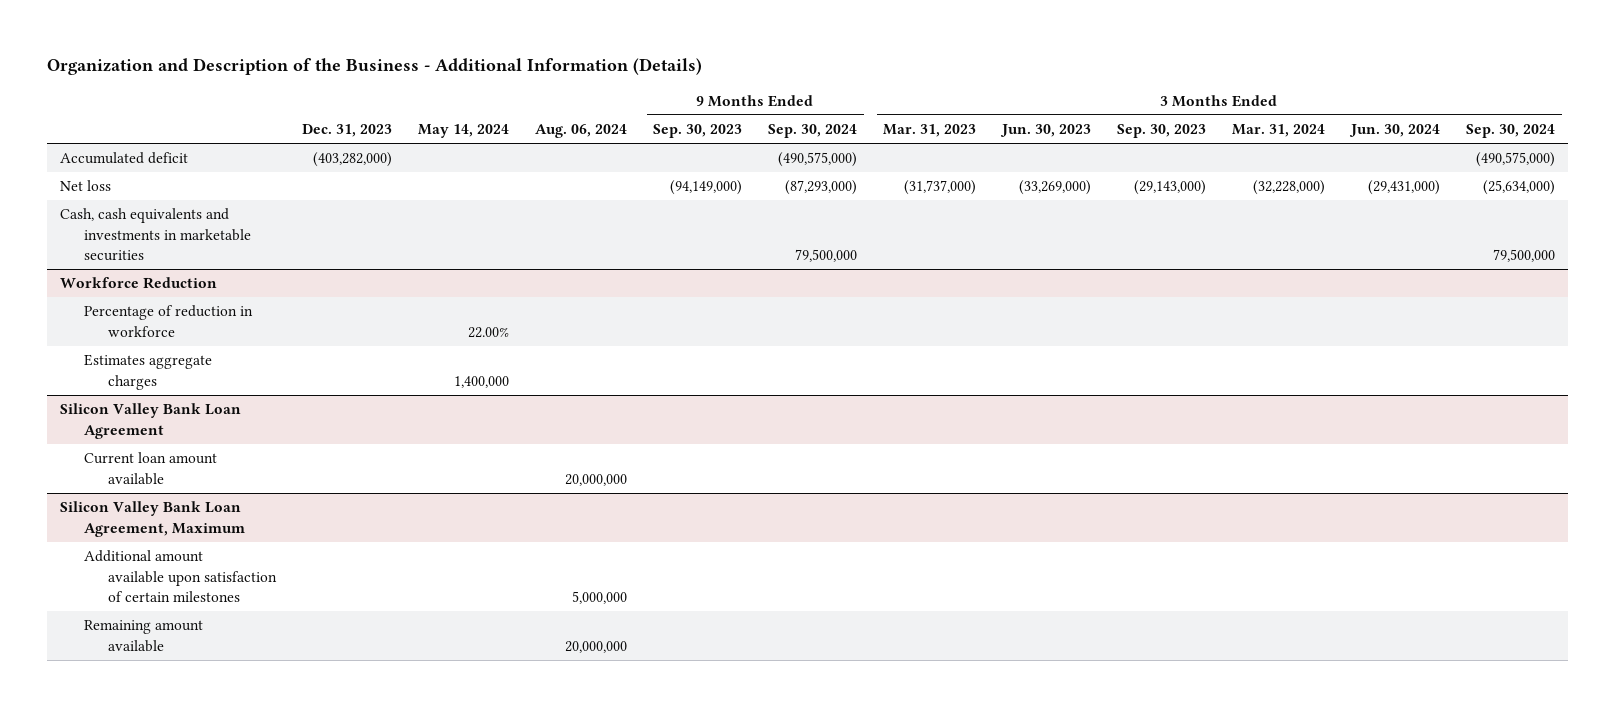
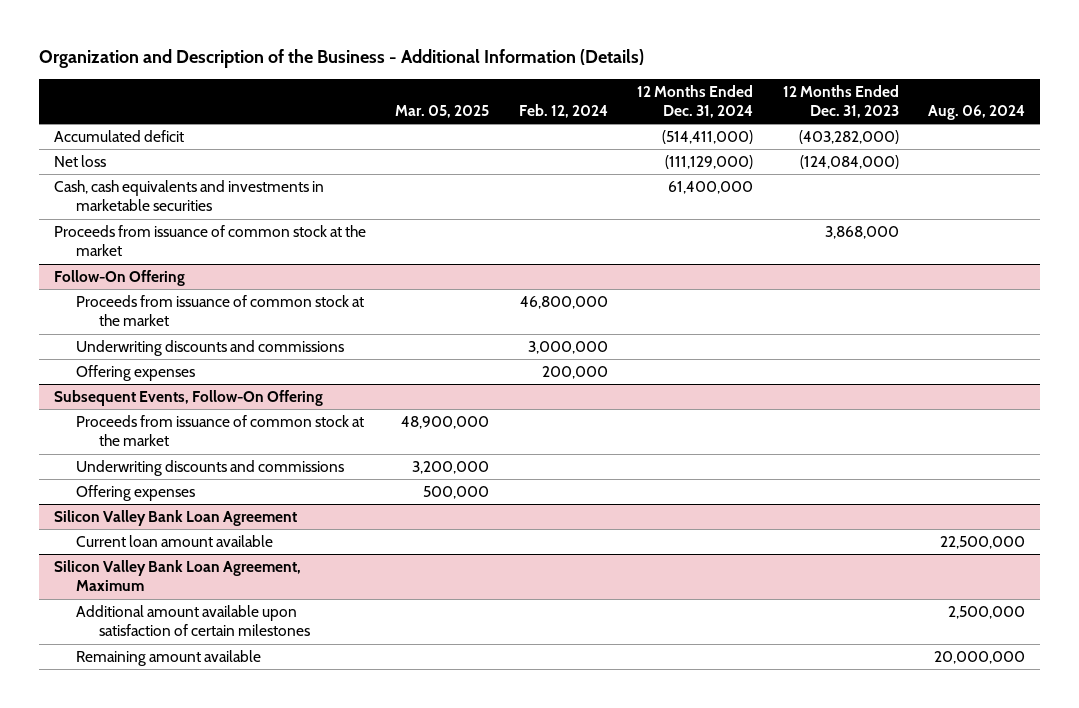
- | Dec. 31, 2023 | May 14, 2024 | Aug. 06, 2024 | 9 Months Ended Sep. 30, 2023 | 9 Months Ended Sep. 30, 2024 | 3 Months Ended Mar. 31, 2023 | 3 Months Ended Jun. 30, 2023 | 3 Months Ended Sep. 30, 2023 | 3 Months Ended Mar. 31, 2024 | 3 Months Ended Jun. 30, 2024 | 3 Months Ended Sep. 30, 2024
+ | Mar. 05, 2025 | Feb. 12, 2024 | 12 Months Ended Dec. 31, 2024 | 12 Months Ended Dec. 31, 2023 | Aug. 06, 2024
- Workforce Reduction
- Percentage of reduction in workforce | | 22.00% | | | | | | | | |
- Estimates aggregate charges | | 1,400,000 | | | | | | | | |
+ Proceeds from issuance of common stock at the market | | | | 3,868,000 |
+ Follow-On Offering
+ Proceeds from issuance of common stock at the market | | 46,800,000 | | |
+ Underwriting discounts and commissions | | 3,000,000 | | |
+ Offering expenses | | 200,000 | | |
+ Subsequent Events, Follow-On Offering
+ Proceeds from issuance of common stock at the market | 48,900,000 | | | |
+ Underwriting discounts and commissions | 3,200,000 | | | |
+ Offering expenses | 500,000 | | | |
@ Silicon Valley Bank Loan Agreement
- Current loan amount available | | | 20,000,000 | | | | | | | |
+ Current loan amount available | | | | | 22,500,000
@ Silicon Valley Bank Loan Agreement, Maximum
- Additional amount available upon satisfaction of certain milestones | | | 5,000,000 | | | | | | | |
+ Additional amount available upon satisfaction of certain milestones | | | | | 2,500,000

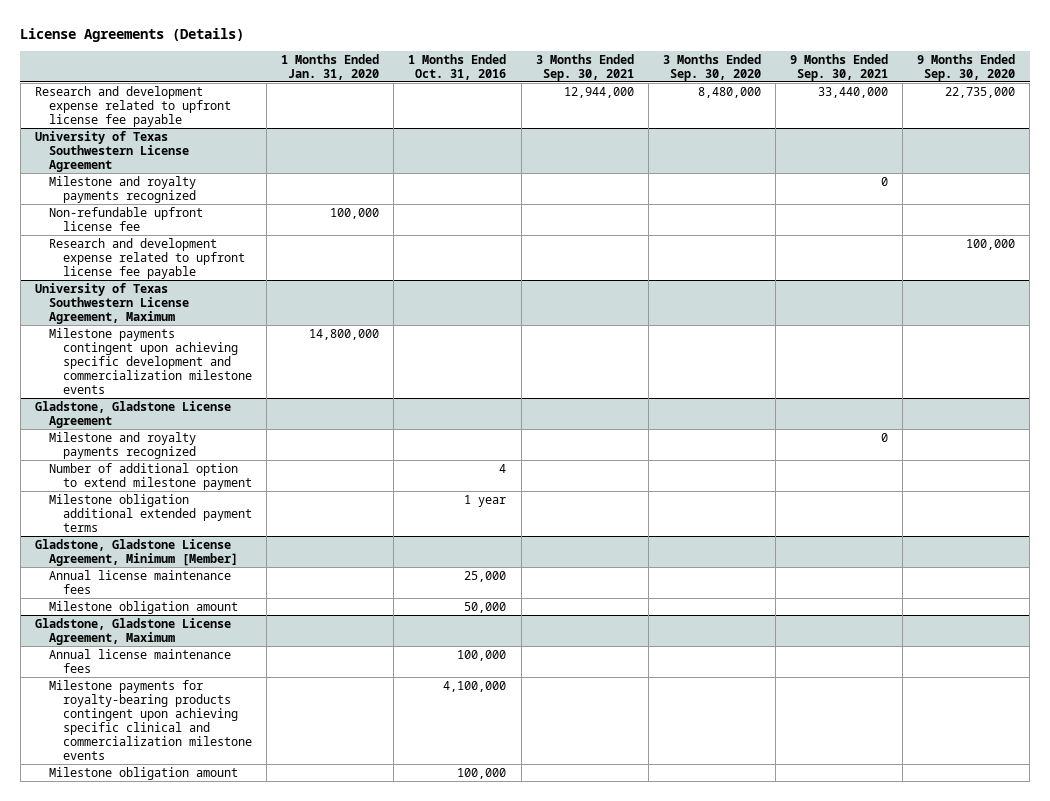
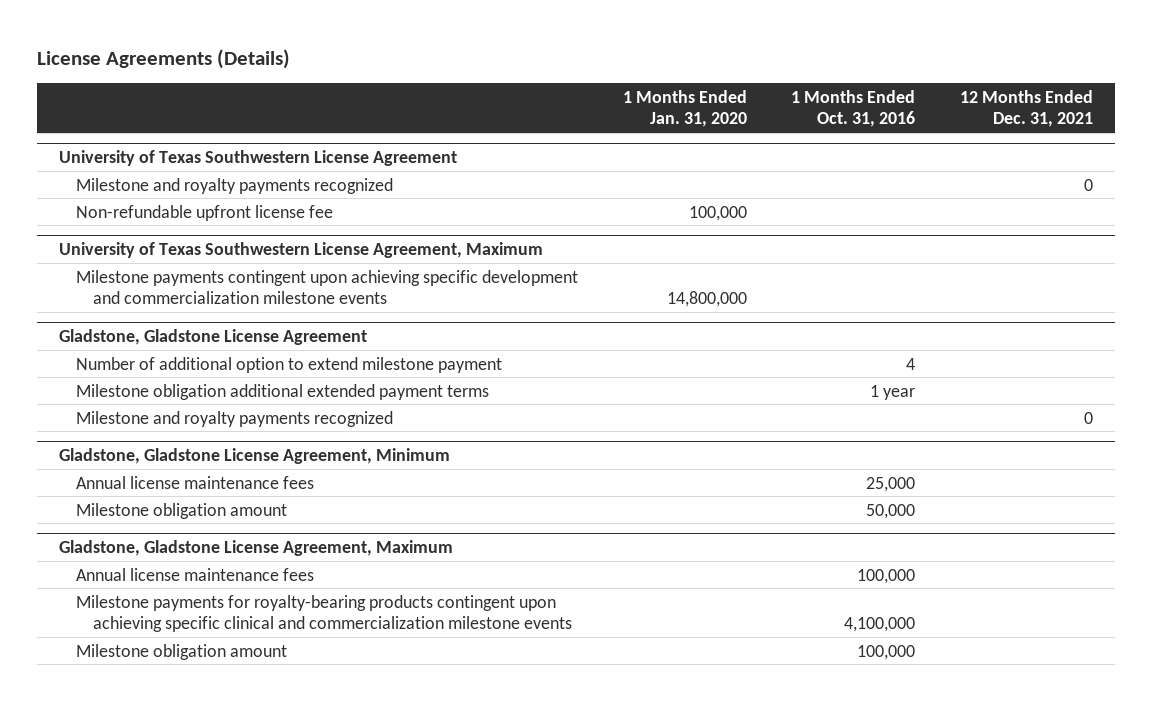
- | 1 Months Ended Jan. 31, 2020 | 1 Months Ended Oct. 31, 2016 | 3 Months Ended Sep. 30, 2021 | 3 Months Ended Sep. 30, 2020 | 9 Months Ended Sep. 30, 2021 | 9 Months Ended Sep. 30, 2020
+ | 1 Months Ended Jan. 31, 2020 | 1 Months Ended Oct. 31, 2016 | 12 Months Ended Dec. 31, 2021
- Research and development expense related to upfront license fee payable | | | 12,944,000 | 8,480,000 | 33,440,000 | 22,735,000
@ University of Texas Southwestern License Agreement
- Research and development expense related to upfront license fee payable | | | | | | 100,000
- Gladstone, Gladstone License Agreement, Minimum [Member]
@ Gladstone, Gladstone License Agreement
moved down: Milestone and royalty payments recognized | | | 0
+ Gladstone, Gladstone License Agreement, Minimum

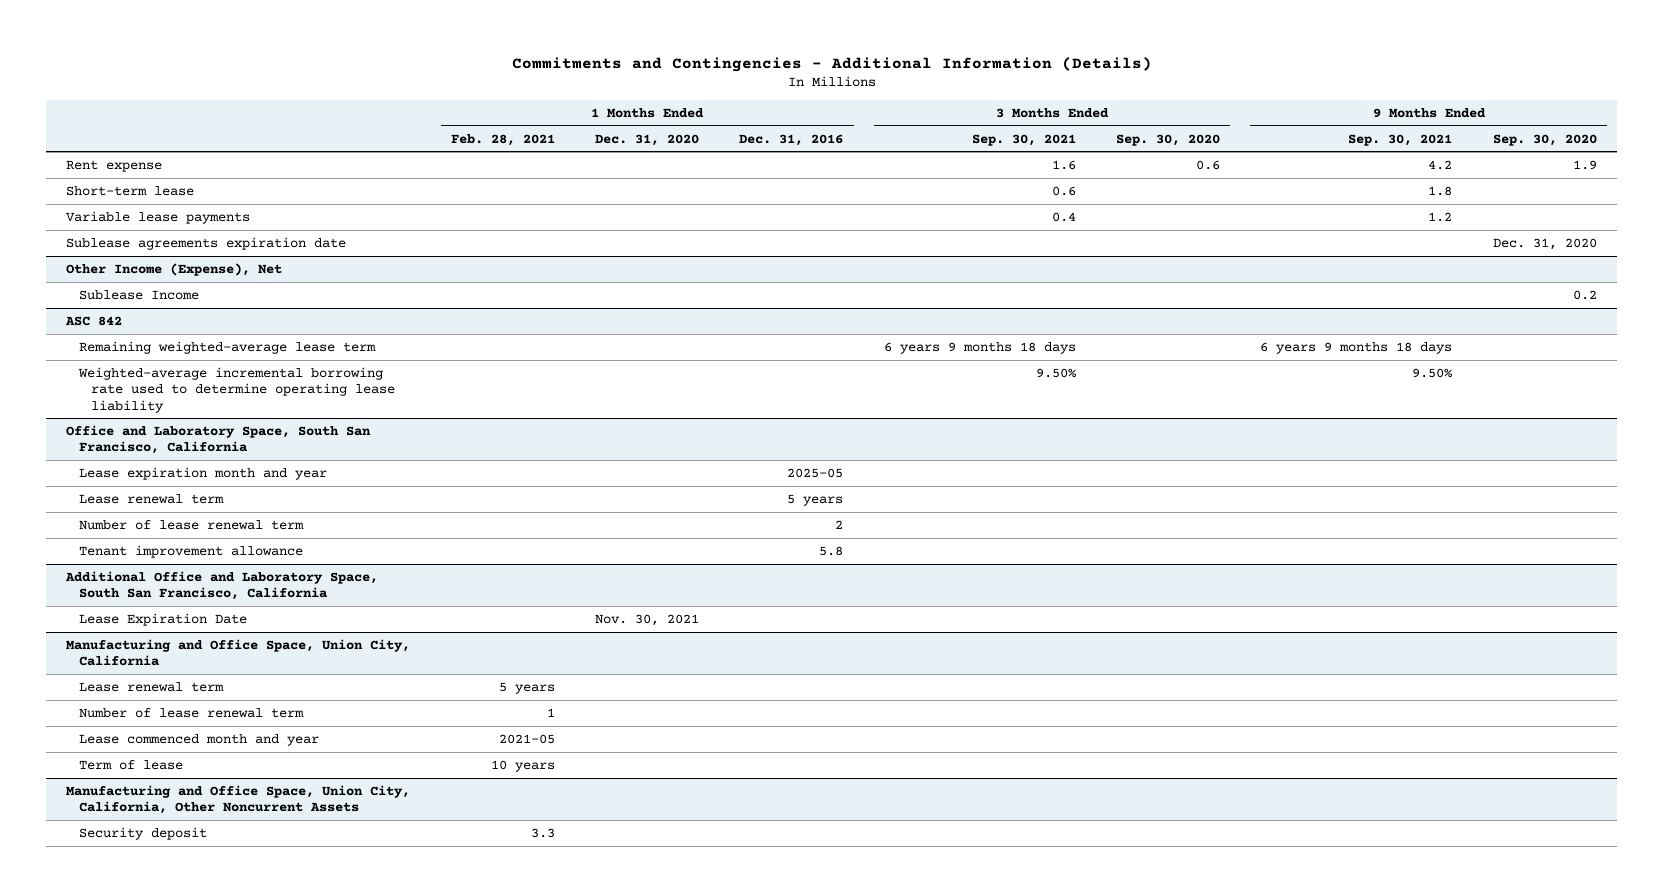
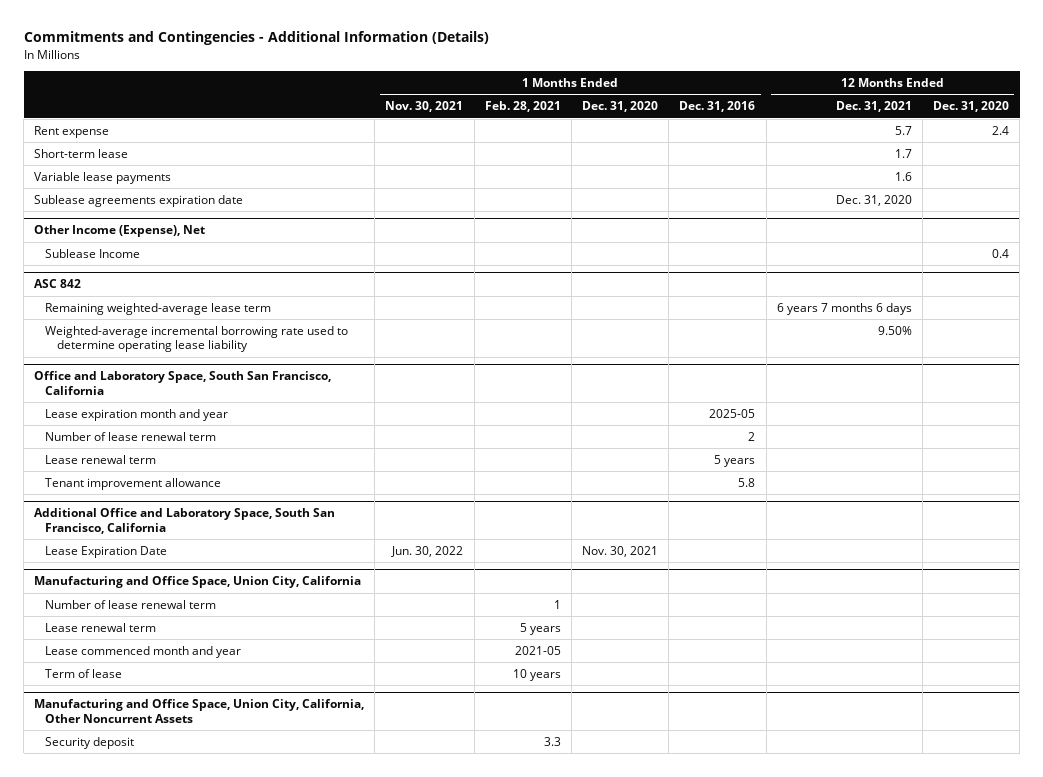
- | 1 Months Ended Feb. 28, 2021 | 1 Months Ended Dec. 31, 2020 | 1 Months Ended Dec. 31, 2016 | 3 Months Ended Sep. 30, 2021 | 3 Months Ended Sep. 30, 2020 | 9 Months Ended Sep. 30, 2021 | 9 Months Ended Sep. 30, 2020
+ | 1 Months Ended Nov. 30, 2021 | 1 Months Ended Feb. 28, 2021 | 1 Months Ended Dec. 31, 2020 | 1 Months Ended Dec. 31, 2016 | 12 Months Ended Dec. 31, 2021 | 12 Months Ended Dec. 31, 2020
@ Office and Laboratory Space, South San Francisco, California
moved down: Lease renewal term | | | | 5 years | |
@ Manufacturing and Office Space, Union City, California
moved down: Lease renewal term | | 5 years | | | |

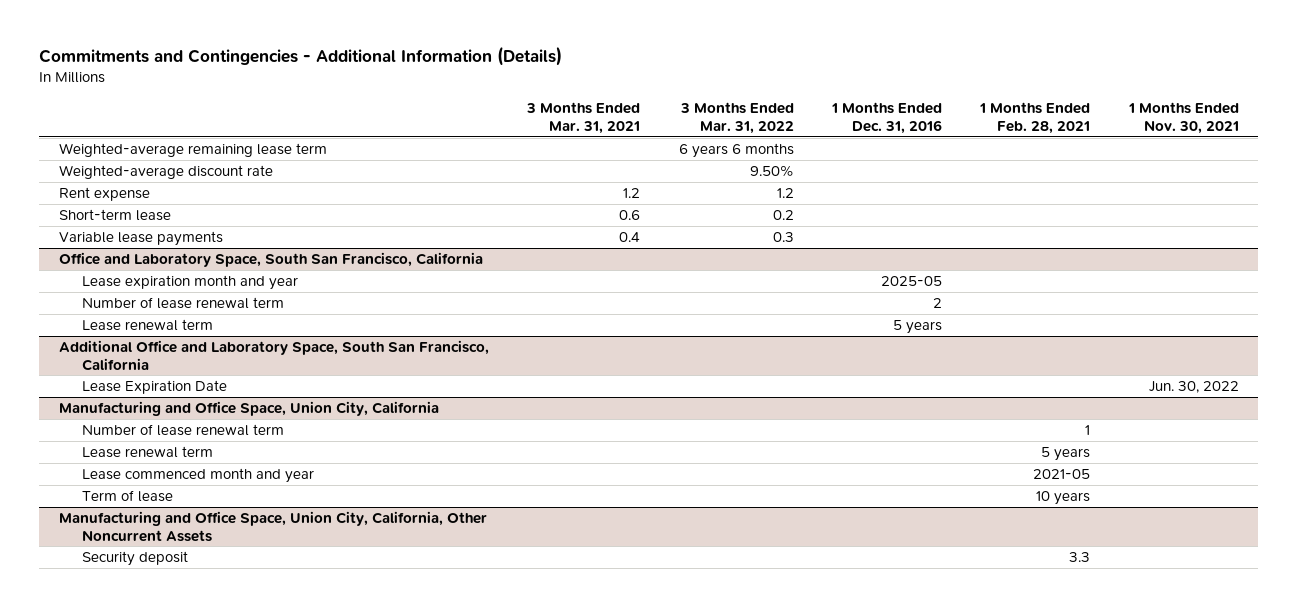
- | 1 Months Ended Nov. 30, 2021 | 1 Months Ended Feb. 28, 2021 | 1 Months Ended Dec. 31, 2020 | 1 Months Ended Dec. 31, 2016 | 12 Months Ended Dec. 31, 2021 | 12 Months Ended Dec. 31, 2020
+ | 3 Months Ended Mar. 31, 2021 | 3 Months Ended Mar. 31, 2022 | 1 Months Ended Dec. 31, 2016 | 1 Months Ended Feb. 28, 2021 | 1 Months Ended Nov. 30, 2021
+ Weighted-average remaining lease term | | 6 years 6 months | | |
+ Weighted-average discount rate | | 9.50% | | |
- Sublease agreements expiration date | | | | | Dec. 31, 2020 |
- Other Income (Expense), Net
- Sublease Income | | | | | | 0.4
- ASC 842
- Remaining weighted-average lease term | | | | | 6 years 7 months 6 days |
- Weighted-average incremental borrowing rate used to determine operating lease liability | | | | | 9.50% |
@ Office and Laboratory Space, South San Francisco, California
- Tenant improvement allowance | | | | 5.8 | |

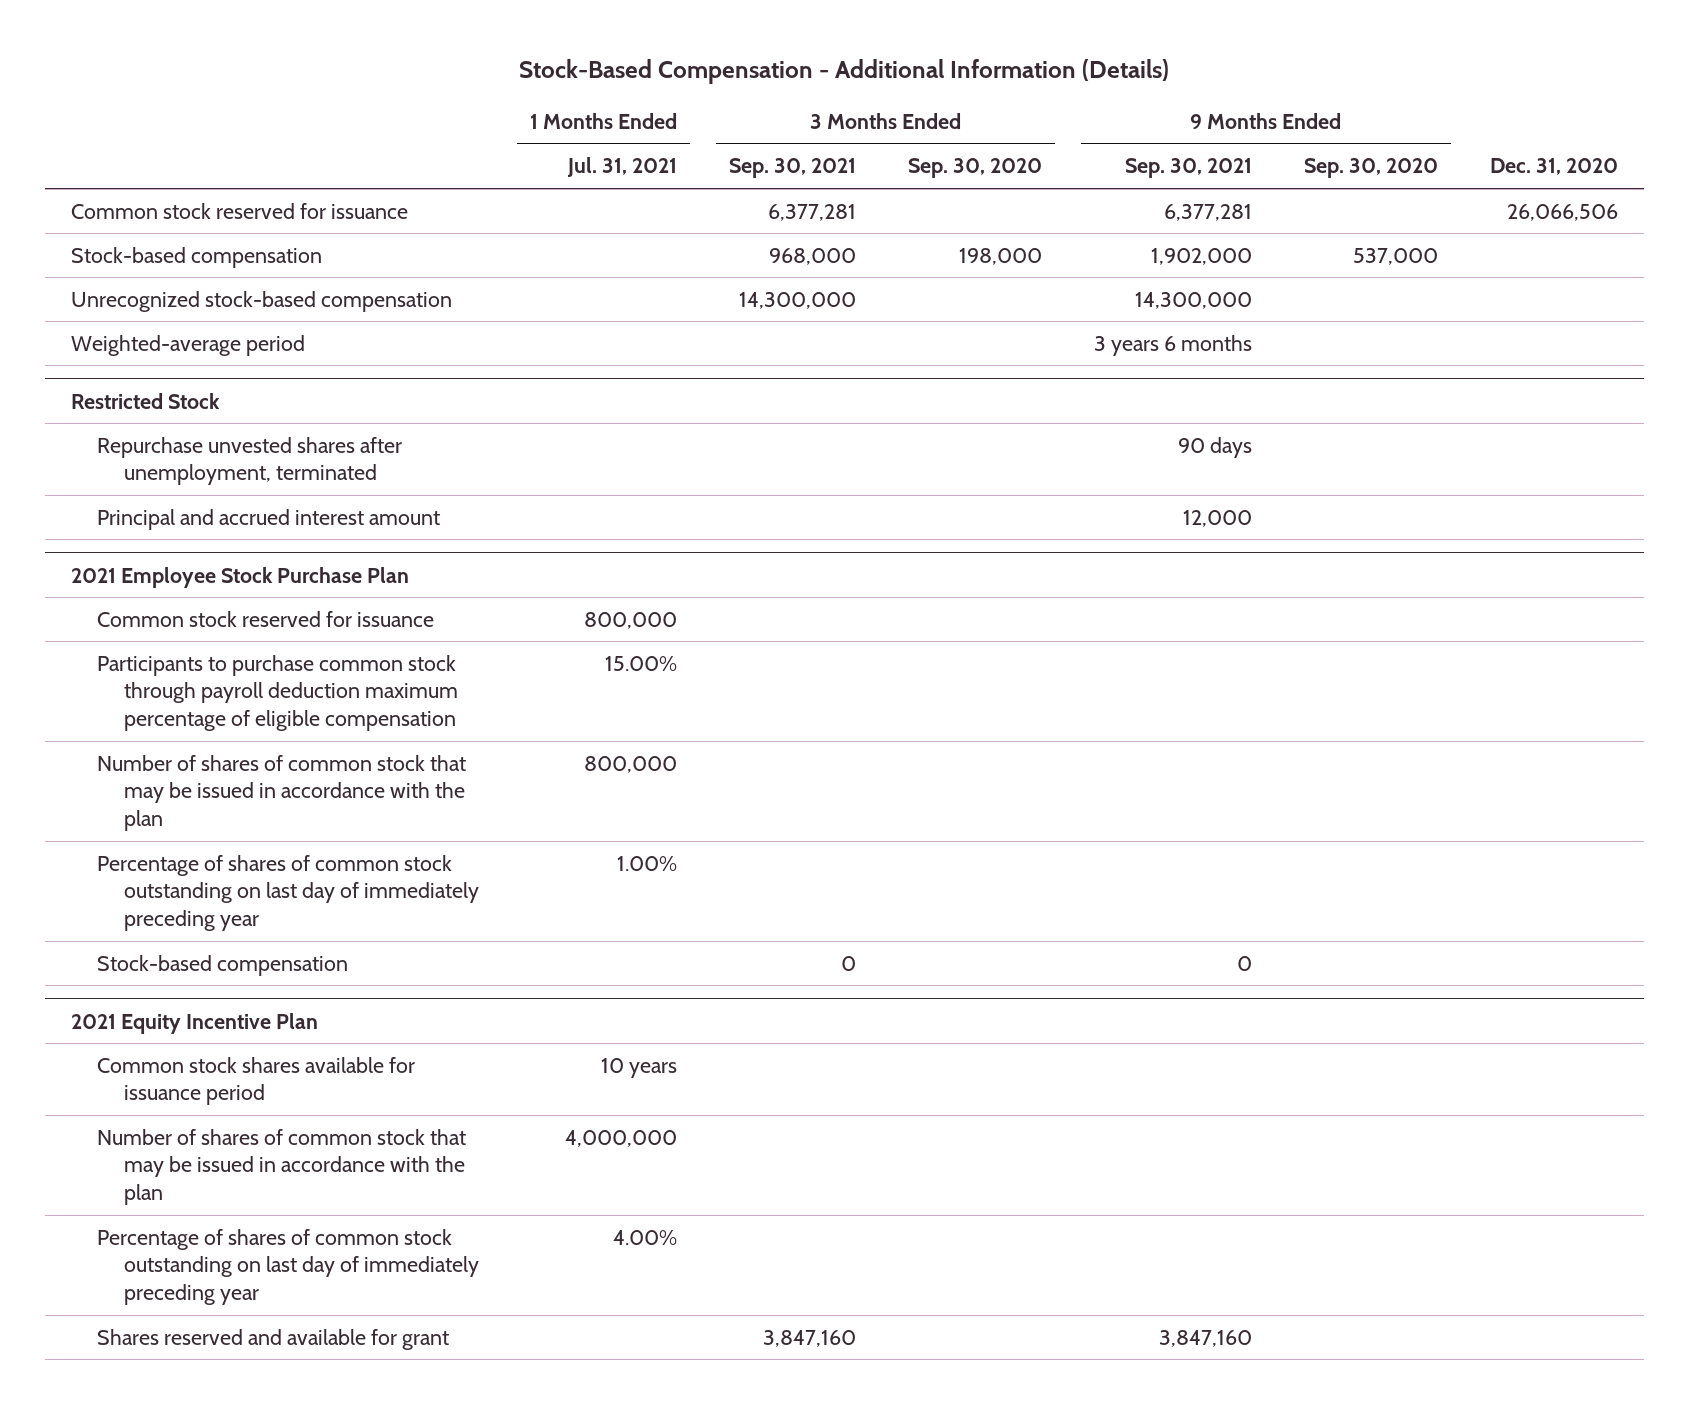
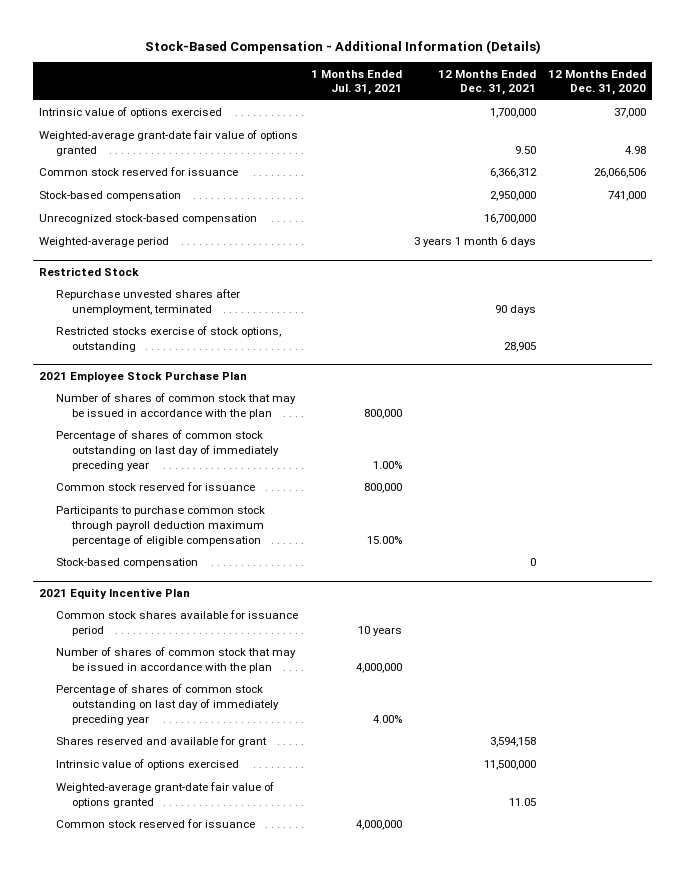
- | 1 Months Ended Jul. 31, 2021 | 3 Months Ended Sep. 30, 2021 | 3 Months Ended Sep. 30, 2020 | 9 Months Ended Sep. 30, 2021 | 9 Months Ended Sep. 30, 2020 | Dec. 31, 2020
+ | 1 Months Ended Jul. 31, 2021 | 12 Months Ended Dec. 31, 2021 | 12 Months Ended Dec. 31, 2020
+ Intrinsic value of options exercised | | 1,700,000 | 37,000
+ Weighted-average grant-date fair value of options granted | | 9.50 | 4.98
@ Restricted Stock
- Principal and accrued interest amount | | | | 12,000 | |
+ Restricted stocks exercise of stock options, outstanding | | 28,905 |
@ 2021 Employee Stock Purchase Plan
moved down: Common stock reserved for issuance | 800,000 | |
moved down: Participants to purchase common stock through payroll deduction maximum percentage of eligible compensation | 15.00% | |
@ 2021 Equity Incentive Plan
+ Intrinsic value of options exercised | | 11,500,000 |
+ Weighted-average grant-date fair value of options granted | | 11.05 |
+ Common stock reserved for issuance | 4,000,000 | |

